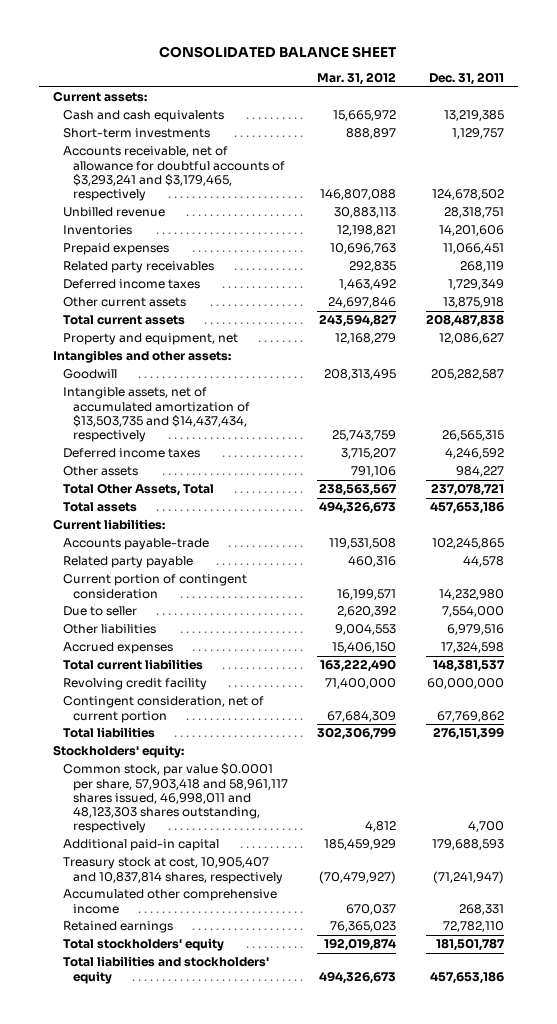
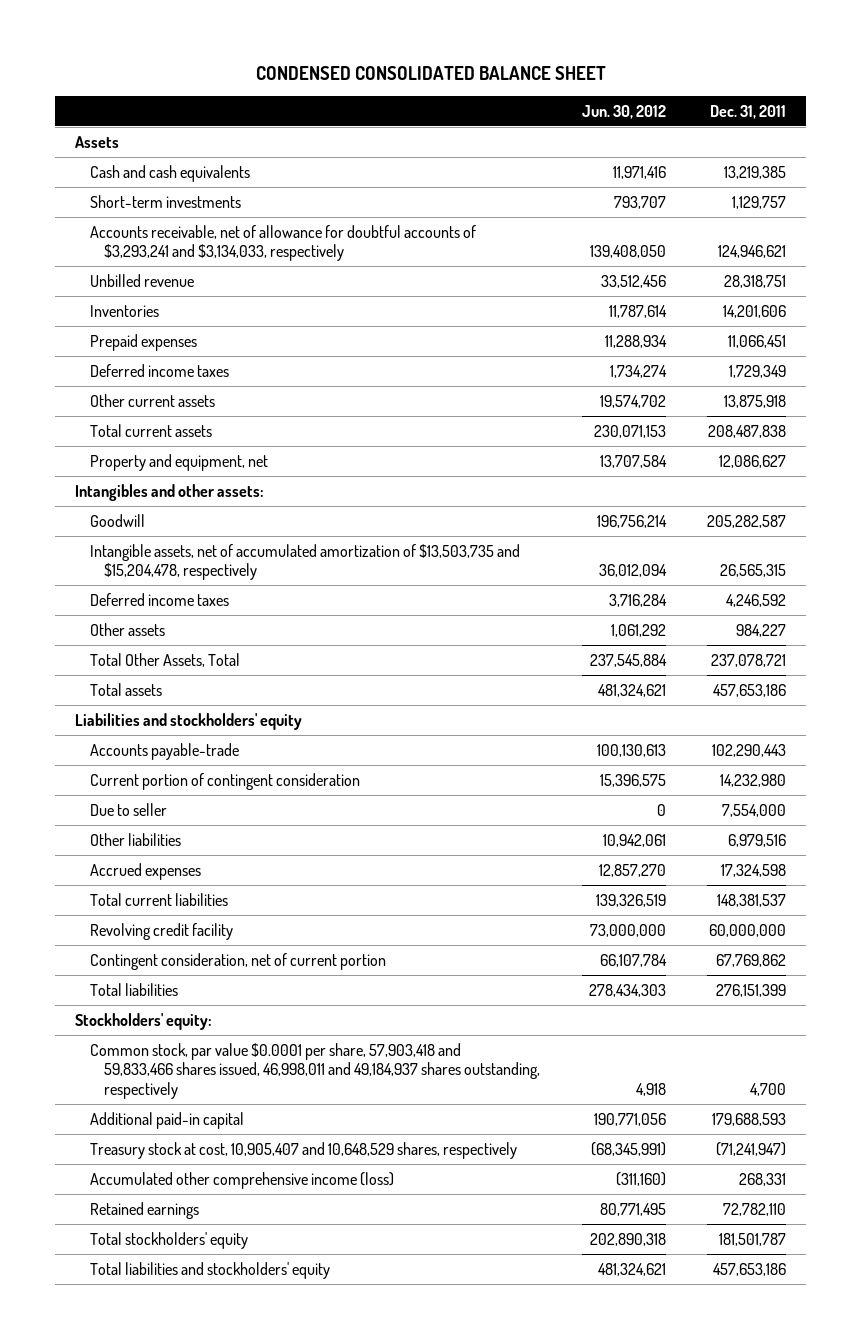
- CONSOLIDATED BALANCE SHEET
+ CONDENSED CONSOLIDATED BALANCE SHEET
- | Mar. 31, 2012 | Dec. 31, 2011
+ | Jun. 30, 2012 | Dec. 31, 2011
- Current assets:
+ Assets
- Accounts receivable, net of allowance for doubtful accounts of $3,293,241 and $3,179,465, respectively | 146,807,088 | 124,678,502
+ Accounts receivable, net of allowance for doubtful accounts of $3,293,241 and $3,134,033, respectively | 139,408,050 | 124,946,621
- Related party receivables | 292,835 | 268,119
- Intangible assets, net of accumulated amortization of $13,503,735 and $14,437,434, respectively | 25,743,759 | 26,565,315
+ Intangible assets, net of accumulated amortization of $13,503,735 and $15,204,478, respectively | 36,012,094 | 26,565,315
- Current liabilities:
- Accounts payable-trade | 119,531,508 | 102,245,865
- Related party payable | 460,316 | 44,578
+ Liabilities and stockholders' equity
+ Accounts payable-trade | 100,130,613 | 102,290,443
- Common stock, par value $0.0001 per share, 57,903,418 and 58,961,117 shares issued, 46,998,011 and 48,123,303 shares outstanding, respectively | 4,812 | 4,700
+ Common stock, par value $0.0001 per share, 57,903,418 and 59,833,466 shares issued, 46,998,011 and 49,184,937 shares outstanding, respectively | 4,918 | 4,700
- Treasury stock at cost, 10,905,407 and 10,837,814 shares, respectively | (70,479,927) | (71,241,947)
- Accumulated other comprehensive income | 670,037 | 268,331
+ Treasury stock at cost, 10,905,407 and 10,648,529 shares, respectively | (68,345,991) | (71,241,947)
+ Accumulated other comprehensive income (loss) | (311,160) | 268,331

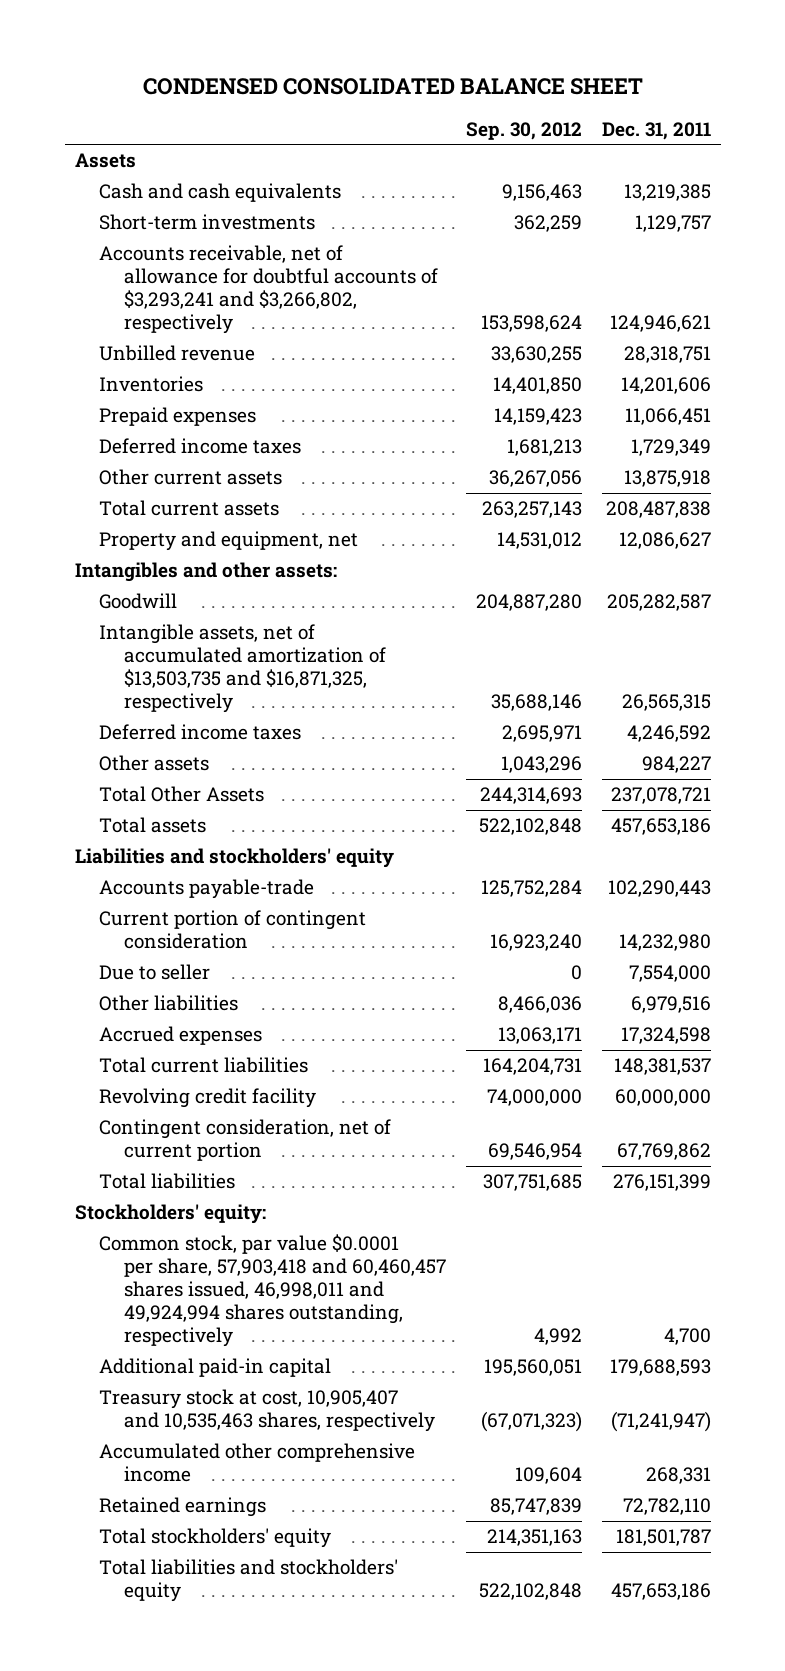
- | Jun. 30, 2012 | Dec. 31, 2011
+ | Sep. 30, 2012 | Dec. 31, 2011
- Accounts receivable, net of allowance for doubtful accounts of $3,293,241 and $3,134,033, respectively | 139,408,050 | 124,946,621
+ Accounts receivable, net of allowance for doubtful accounts of $3,293,241 and $3,266,802, respectively | 153,598,624 | 124,946,621
- Intangible assets, net of accumulated amortization of $13,503,735 and $15,204,478, respectively | 36,012,094 | 26,565,315
+ Intangible assets, net of accumulated amortization of $13,503,735 and $16,871,325, respectively | 35,688,146 | 26,565,315
- Total Other Assets, Total | 237,545,884 | 237,078,721
+ Total Other Assets | 244,314,693 | 237,078,721
- Common stock, par value $0.0001 per share, 57,903,418 and 59,833,466 shares issued, 46,998,011 and 49,184,937 shares outstanding, respectively | 4,918 | 4,700
+ Common stock, par value $0.0001 per share, 57,903,418 and 60,460,457 shares issued, 46,998,011 and 49,924,994 shares outstanding, respectively | 4,992 | 4,700
- Treasury stock at cost, 10,905,407 and 10,648,529 shares, respectively | (68,345,991) | (71,241,947)
- Accumulated other comprehensive income (loss) | (311,160) | 268,331
+ Treasury stock at cost, 10,905,407 and 10,535,463 shares, respectively | (67,071,323) | (71,241,947)
+ Accumulated other comprehensive income | 109,604 | 268,331

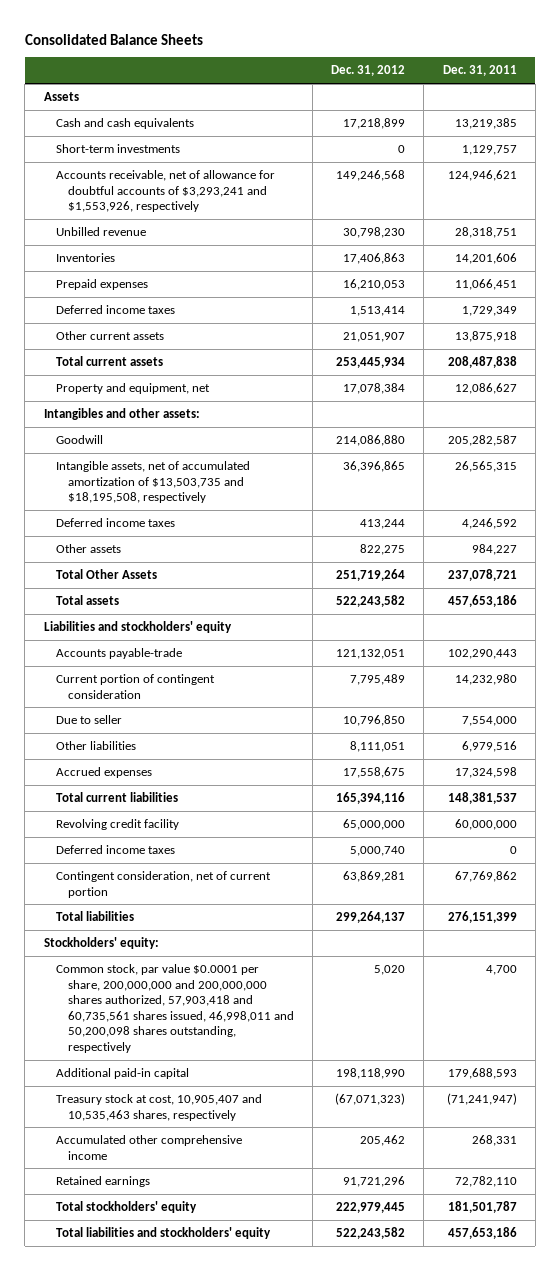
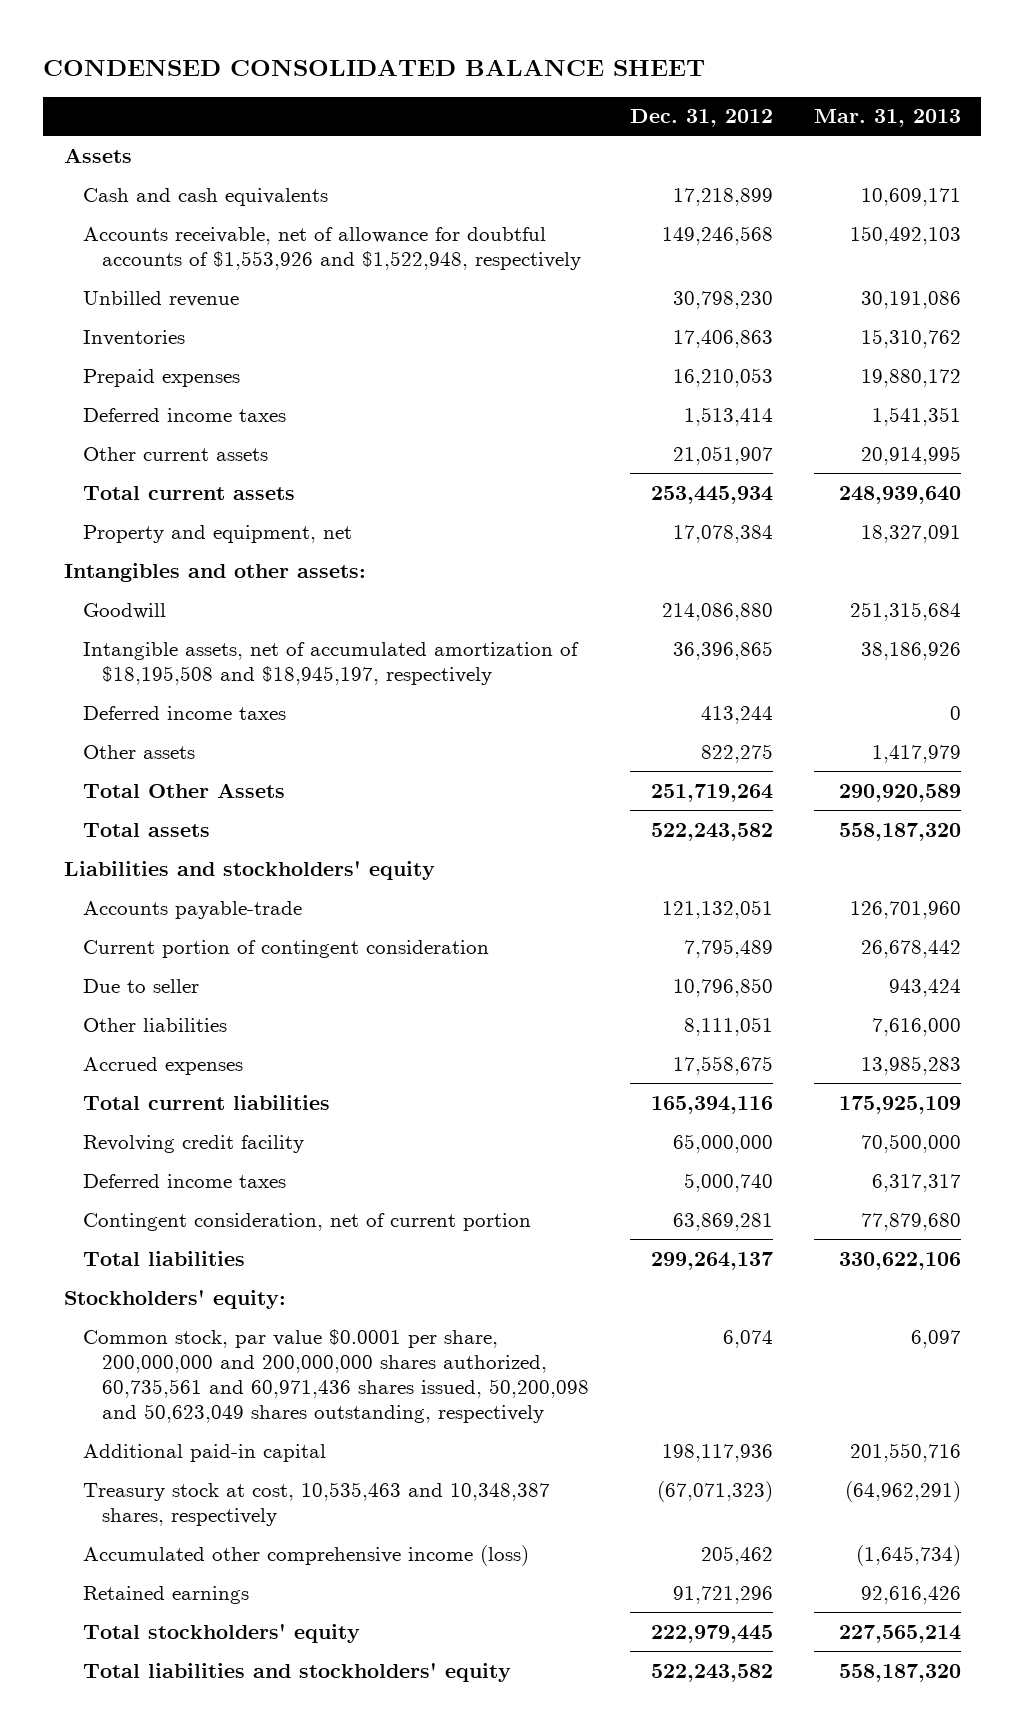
- Consolidated Balance Sheets
+ CONDENSED CONSOLIDATED BALANCE SHEET
- | Dec. 31, 2012 | Dec. 31, 2011
+ | Dec. 31, 2012 | Mar. 31, 2013
- Short-term investments | 0 | 1,129,757
- Accounts receivable, net of allowance for doubtful accounts of $3,293,241 and $1,553,926, respectively | 149,246,568 | 124,946,621
+ Accounts receivable, net of allowance for doubtful accounts of $1,553,926 and $1,522,948, respectively | 149,246,568 | 150,492,103
- Intangible assets, net of accumulated amortization of $13,503,735 and $18,195,508, respectively | 36,396,865 | 26,565,315
+ Intangible assets, net of accumulated amortization of $18,195,508 and $18,945,197, respectively | 36,396,865 | 38,186,926
- Common stock, par value $0.0001 per share, 200,000,000 and 200,000,000 shares authorized, 57,903,418 and 60,735,561 shares issued, 46,998,011 and 50,200,098 shares outstanding, respectively | 5,020 | 4,700
- Additional paid-in capital | 198,118,990 | 179,688,593
- Treasury stock at cost, 10,905,407 and 10,535,463 shares, respectively | (67,071,323) | (71,241,947)
- Accumulated other comprehensive income | 205,462 | 268,331
+ Common stock, par value $0.0001 per share, 200,000,000 and 200,000,000 shares authorized, 60,735,561 and 60,971,436 shares issued, 50,200,098 and 50,623,049 shares outstanding, respectively | 6,074 | 6,097
+ Additional paid-in capital | 198,117,936 | 201,550,716
+ Treasury stock at cost, 10,535,463 and 10,348,387 shares, respectively | (67,071,323) | (64,962,291)
+ Accumulated other comprehensive income (loss) | 205,462 | (1,645,734)

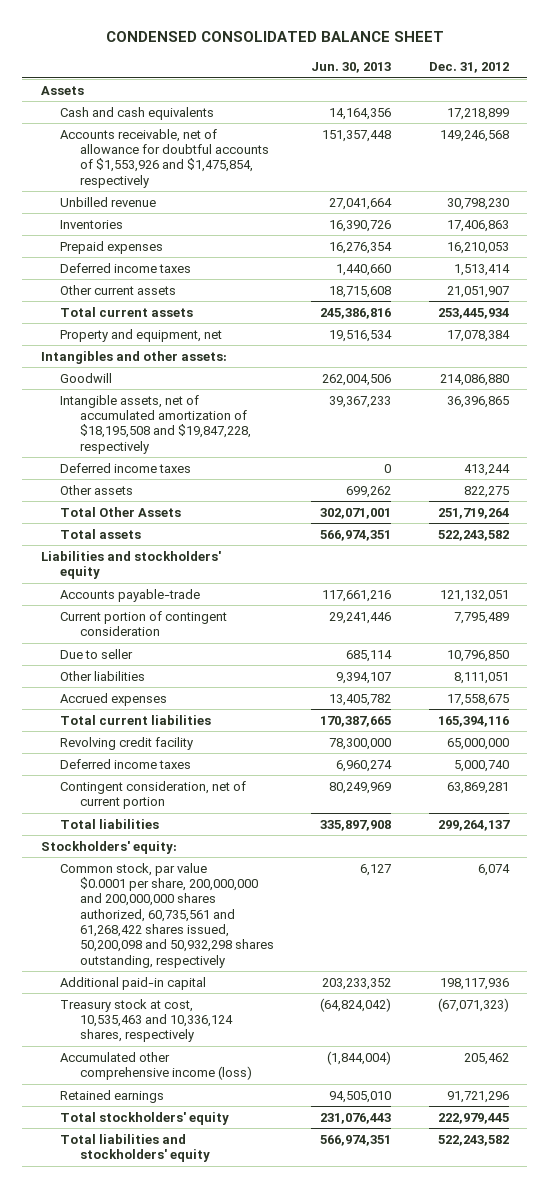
- | Dec. 31, 2012 | Mar. 31, 2013
+ | Jun. 30, 2013 | Dec. 31, 2012
- Accounts receivable, net of allowance for doubtful accounts of $1,553,926 and $1,522,948, respectively | 149,246,568 | 150,492,103
+ Accounts receivable, net of allowance for doubtful accounts of $1,553,926 and $1,475,854, respectively | 151,357,448 | 149,246,568
- Intangible assets, net of accumulated amortization of $18,195,508 and $18,945,197, respectively | 36,396,865 | 38,186,926
+ Intangible assets, net of accumulated amortization of $18,195,508 and $19,847,228, respectively | 39,367,233 | 36,396,865
- Common stock, par value $0.0001 per share, 200,000,000 and 200,000,000 shares authorized, 60,735,561 and 60,971,436 shares issued, 50,200,098 and 50,623,049 shares outstanding, respectively | 6,074 | 6,097
+ Common stock, par value $0.0001 per share, 200,000,000 and 200,000,000 shares authorized, 60,735,561 and 61,268,422 shares issued, 50,200,098 and 50,932,298 shares outstanding, respectively | 6,127 | 6,074
- Treasury stock at cost, 10,535,463 and 10,348,387 shares, respectively | (67,071,323) | (64,962,291)
+ Treasury stock at cost, 10,535,463 and 10,336,124 shares, respectively | (64,824,042) | (67,071,323)

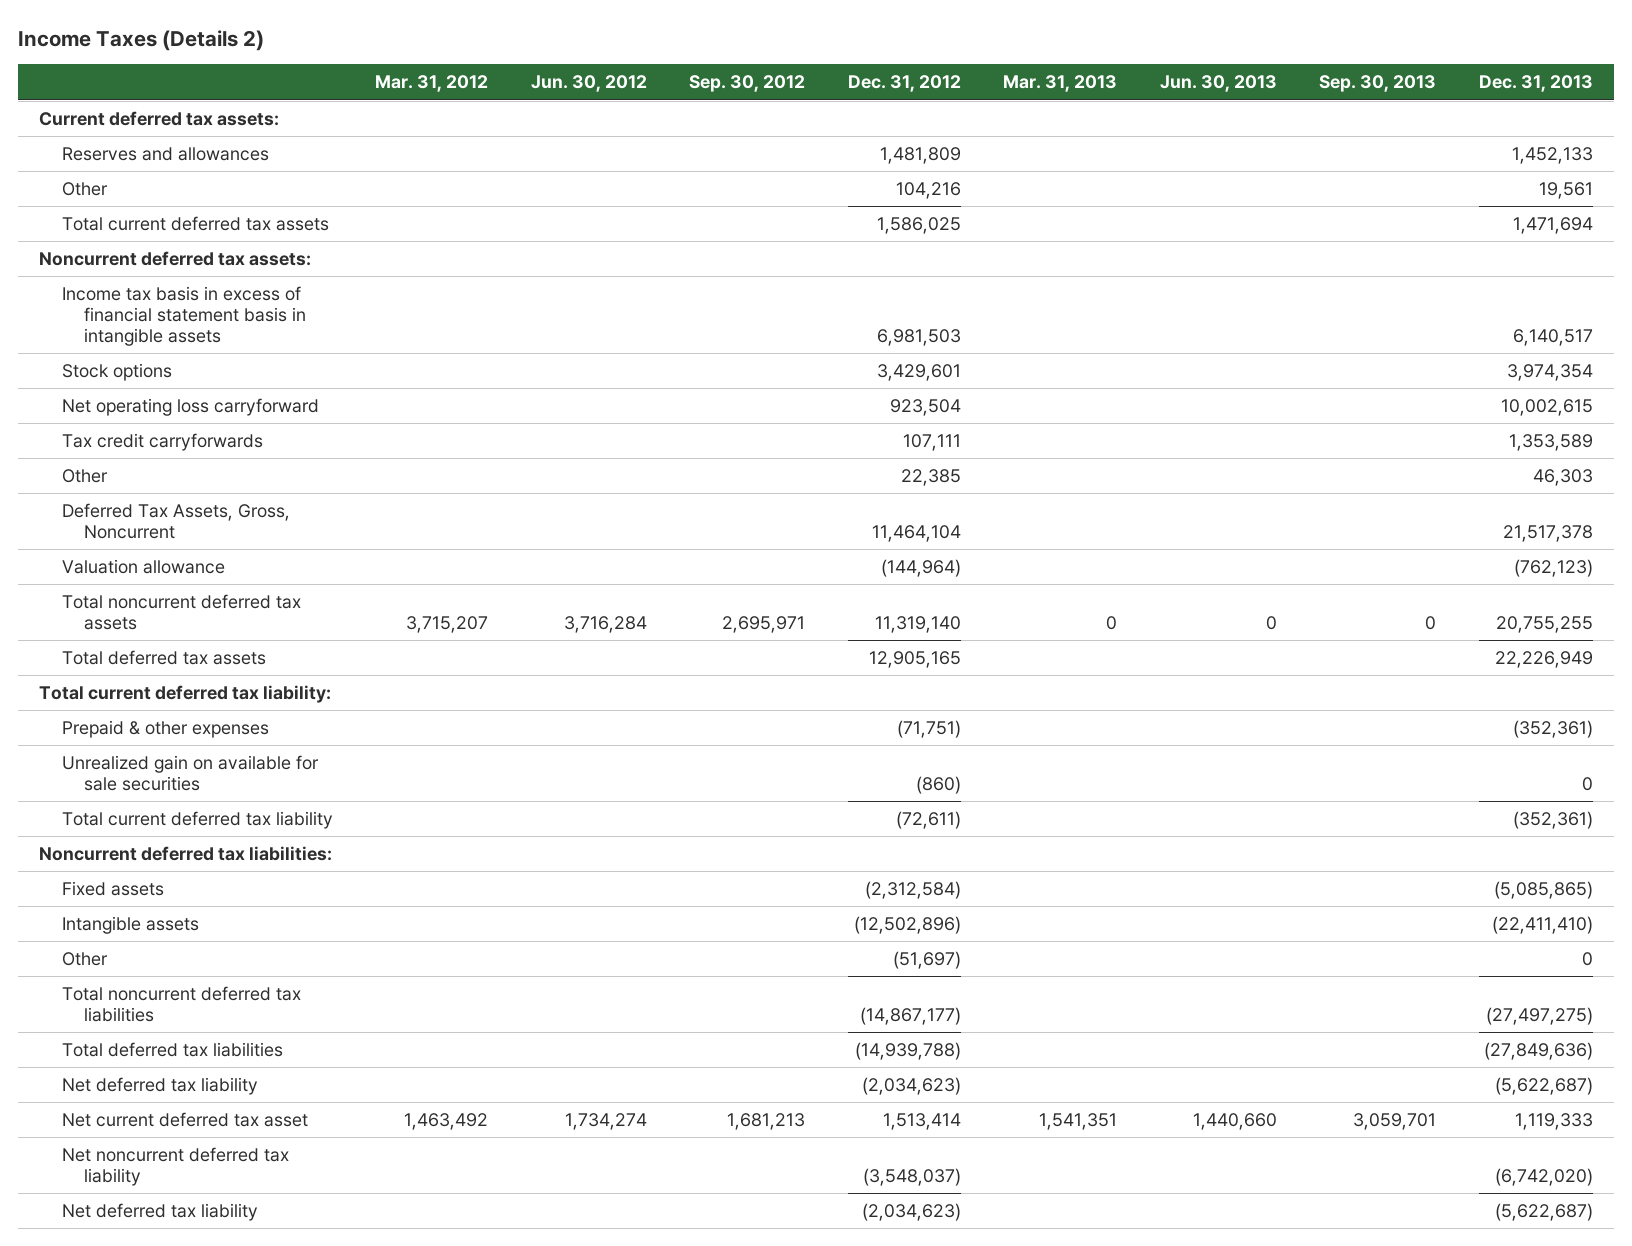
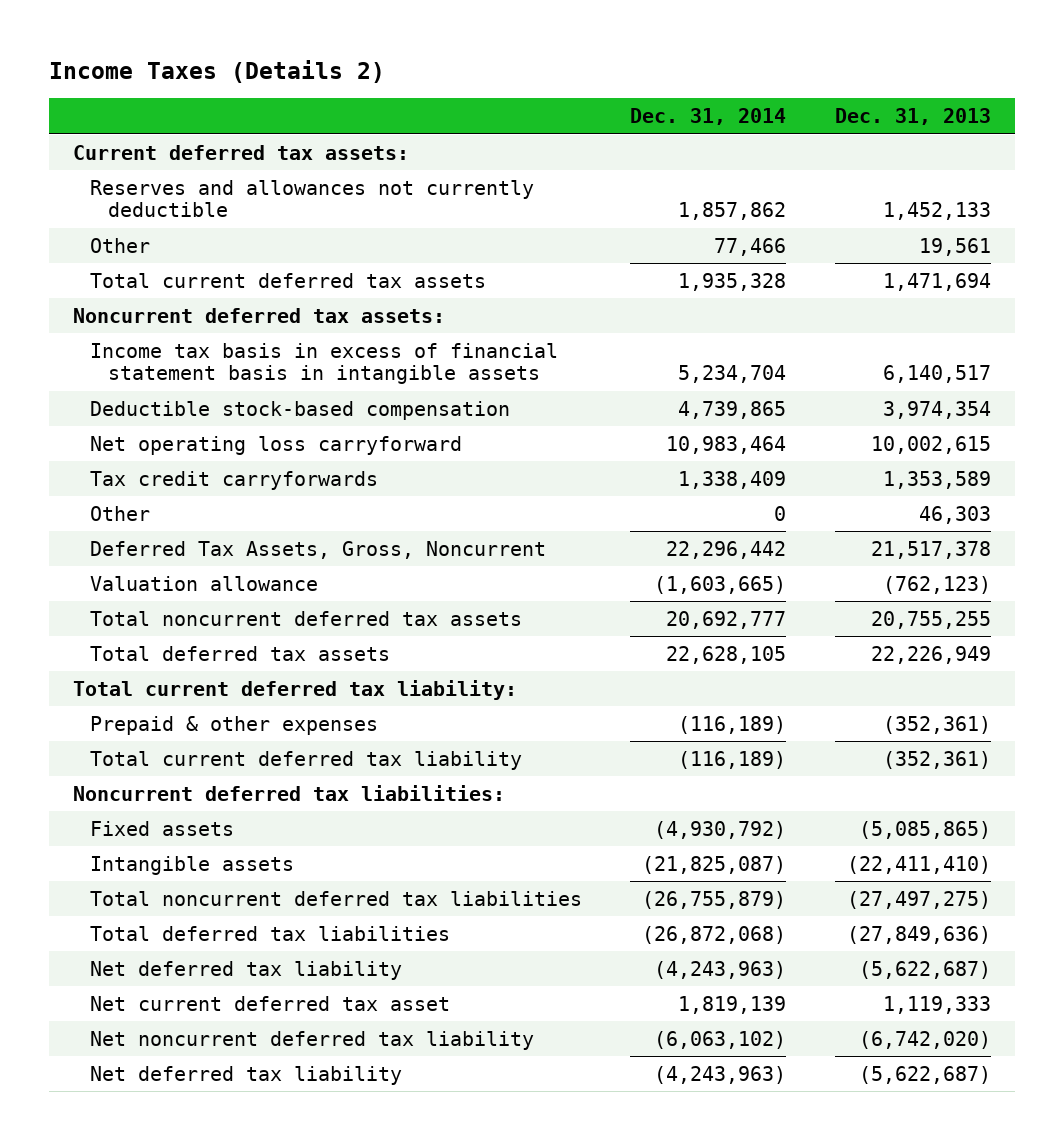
- | Mar. 31, 2012 | Jun. 30, 2012 | Sep. 30, 2012 | Dec. 31, 2012 | Mar. 31, 2013 | Jun. 30, 2013 | Sep. 30, 2013 | Dec. 31, 2013
+ | Dec. 31, 2014 | Dec. 31, 2013
- Reserves and allowances | | | | 1,481,809 | | | | 1,452,133
+ Reserves and allowances not currently deductible | 1,857,862 | 1,452,133
- Stock options | | | | 3,429,601 | | | | 3,974,354
+ Deductible stock-based compensation | 4,739,865 | 3,974,354
- Unrealized gain on available for sale securities | | | | (860) | | | | 0
- Other | | | | (51,697) | | | | 0

